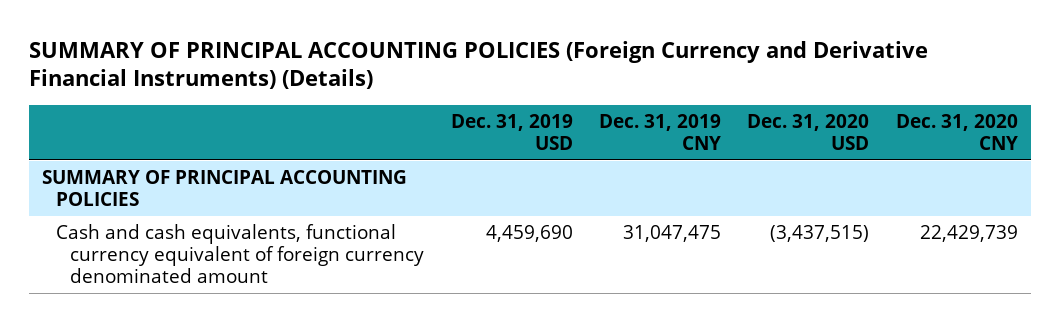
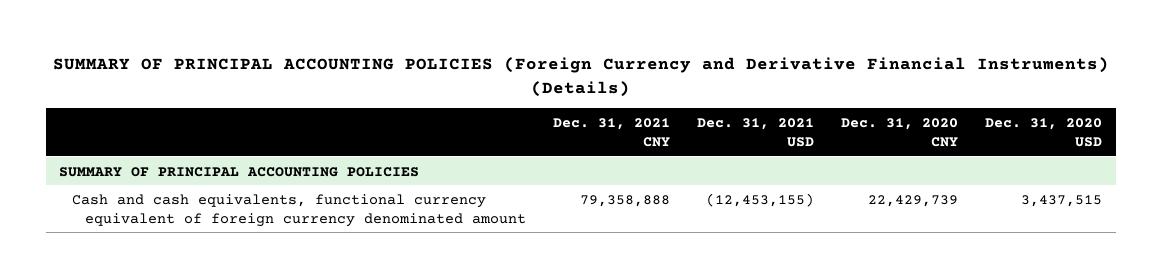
- | Dec. 31, 2019 USD | Dec. 31, 2019 CNY | Dec. 31, 2020 USD | Dec. 31, 2020 CNY
+ | Dec. 31, 2021 CNY | Dec. 31, 2021 USD | Dec. 31, 2020 CNY | Dec. 31, 2020 USD
- Cash and cash equivalents, functional currency equivalent of foreign currency denominated amount | 4,459,690 | 31,047,475 | (3,437,515) | 22,429,739
+ Cash and cash equivalents, functional currency equivalent of foreign currency denominated amount | 79,358,888 | (12,453,155) | 22,429,739 | 3,437,515

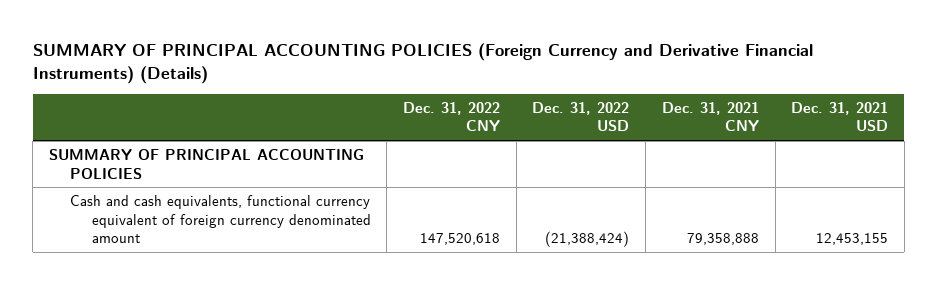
- | Dec. 31, 2021 CNY | Dec. 31, 2021 USD | Dec. 31, 2020 CNY | Dec. 31, 2020 USD
+ | Dec. 31, 2022 CNY | Dec. 31, 2022 USD | Dec. 31, 2021 CNY | Dec. 31, 2021 USD
- Cash and cash equivalents, functional currency equivalent of foreign currency denominated amount | 79,358,888 | (12,453,155) | 22,429,739 | 3,437,515
+ Cash and cash equivalents, functional currency equivalent of foreign currency denominated amount | 147,520,618 | (21,388,424) | 79,358,888 | 12,453,155

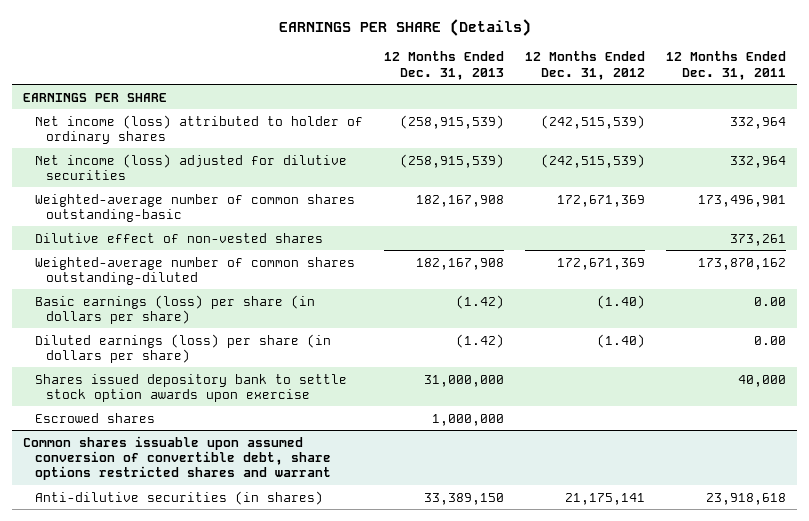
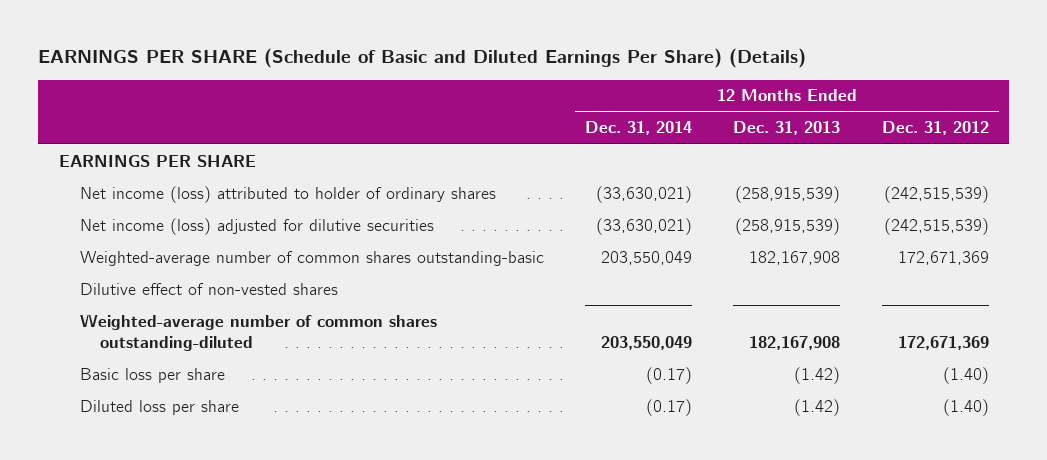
- EARNINGS PER SHARE (Details)
+ EARNINGS PER SHARE (Schedule of Basic and Diluted Earnings Per Share) (Details)
- | 12 Months Ended Dec. 31, 2013 | 12 Months Ended Dec. 31, 2012 | 12 Months Ended Dec. 31, 2011
+ | 12 Months Ended Dec. 31, 2014 | 12 Months Ended Dec. 31, 2013 | 12 Months Ended Dec. 31, 2012
- Basic earnings (loss) per share (in dollars per share) | (1.42) | (1.40) | 0.00
- Diluted earnings (loss) per share (in dollars per share) | (1.42) | (1.40) | 0.00
- Shares issued depository bank to settle stock option awards upon exercise | 31,000,000 | | 40,000
- Escrowed shares | 1,000,000 | |
- Common shares issuable upon assumed conversion of convertible debt, share options restricted shares and warrant
- Anti-dilutive securities (in shares) | 33,389,150 | 21,175,141 | 23,918,618
+ Basic loss per share | (0.17) | (1.42) | (1.40)
+ Diluted loss per share | (0.17) | (1.42) | (1.40)

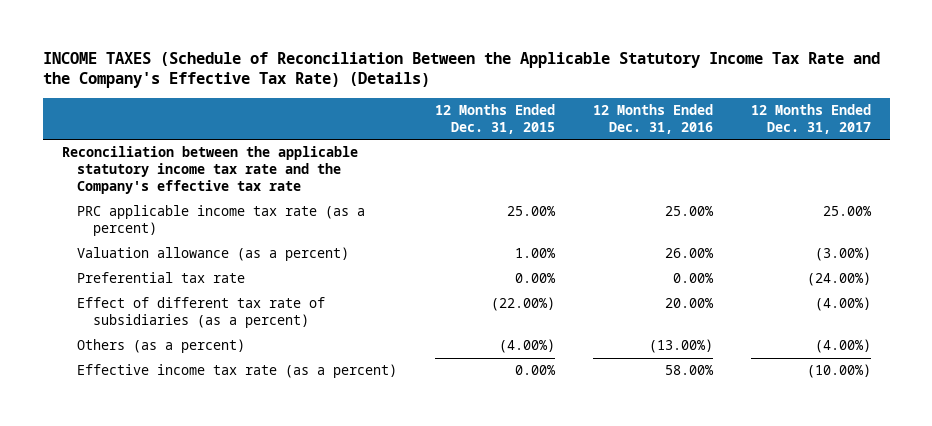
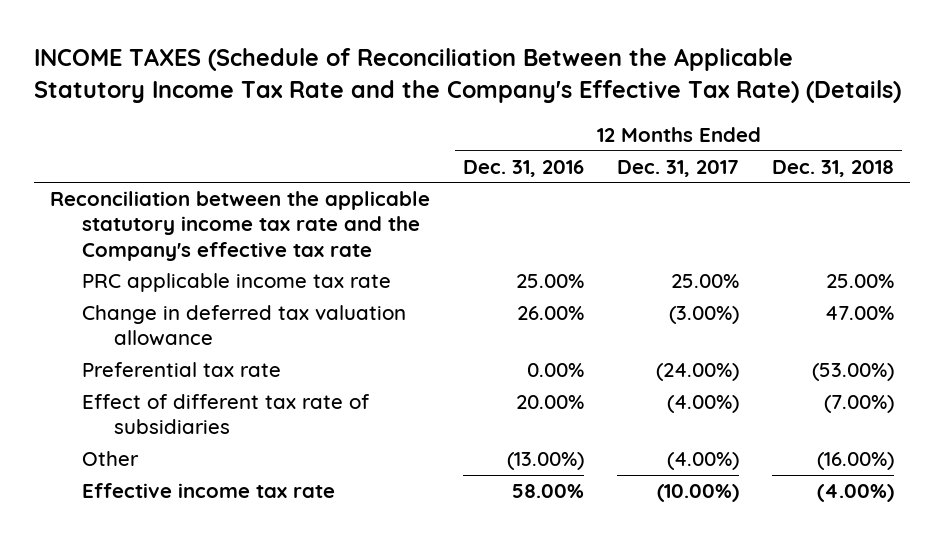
- | 12 Months Ended Dec. 31, 2015 | 12 Months Ended Dec. 31, 2016 | 12 Months Ended Dec. 31, 2017
+ | 12 Months Ended Dec. 31, 2016 | 12 Months Ended Dec. 31, 2017 | 12 Months Ended Dec. 31, 2018
- PRC applicable income tax rate (as a percent) | 25.00% | 25.00% | 25.00%
- Valuation allowance (as a percent) | 1.00% | 26.00% | (3.00%)
+ PRC applicable income tax rate | 25.00% | 25.00% | 25.00%
+ Change in deferred tax valuation allowance | 26.00% | (3.00%) | 47.00%
- Effect of different tax rate of subsidiaries (as a percent) | (22.00%) | 20.00% | (4.00%)
- Others (as a percent) | (4.00%) | (13.00%) | (4.00%)
- Effective income tax rate (as a percent) | 0.00% | 58.00% | (10.00%)
+ Effect of different tax rate of subsidiaries | 20.00% | (4.00%) | (7.00%)
+ Other | (13.00%) | (4.00%) | (16.00%)
+ Effective income tax rate | 58.00% | (10.00%) | (4.00%)

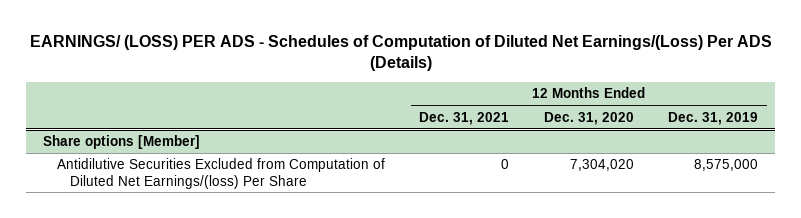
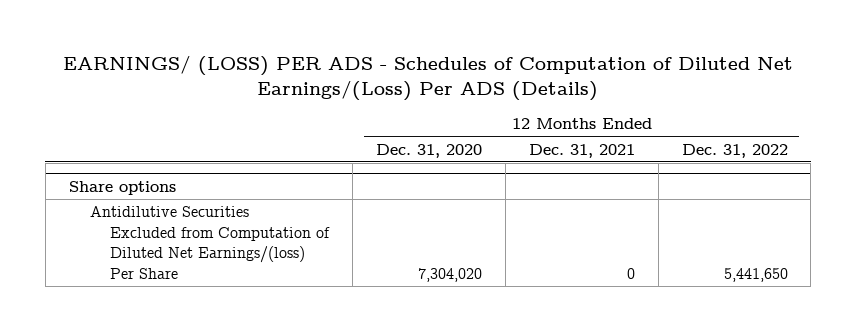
- | 12 Months Ended Dec. 31, 2021 | 12 Months Ended Dec. 31, 2020 | 12 Months Ended Dec. 31, 2019
+ | 12 Months Ended Dec. 31, 2020 | 12 Months Ended Dec. 31, 2021 | 12 Months Ended Dec. 31, 2022
- Share options [Member]
+ Share options

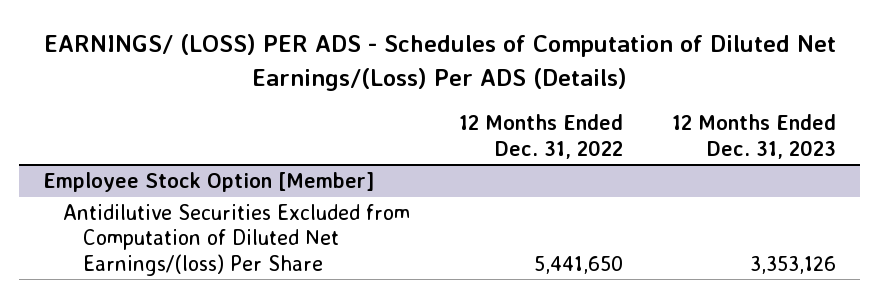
- | 12 Months Ended Dec. 31, 2020 | 12 Months Ended Dec. 31, 2021 | 12 Months Ended Dec. 31, 2022
+ | 12 Months Ended Dec. 31, 2022 | 12 Months Ended Dec. 31, 2023
- Share options
+ Employee Stock Option [Member]

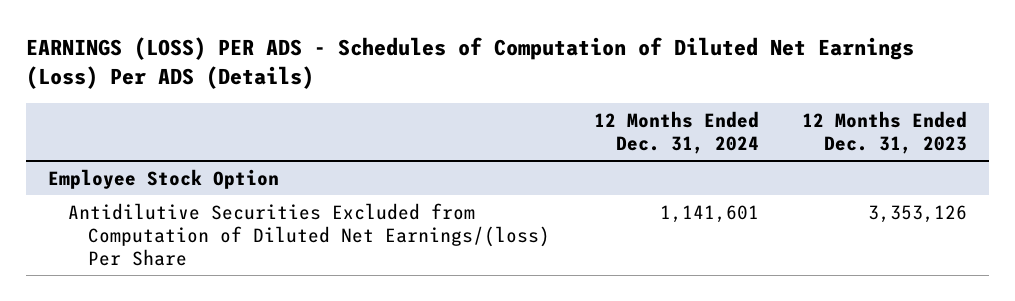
- EARNINGS/ (LOSS) PER ADS - Schedules of Computation of Diluted Net Earnings/(Loss) Per ADS (Details)
+ EARNINGS (LOSS) PER ADS - Schedules of Computation of Diluted Net Earnings (Loss) Per ADS (Details)
- | 12 Months Ended Dec. 31, 2022 | 12 Months Ended Dec. 31, 2023
+ | 12 Months Ended Dec. 31, 2024 | 12 Months Ended Dec. 31, 2023
- Employee Stock Option [Member]
+ Employee Stock Option

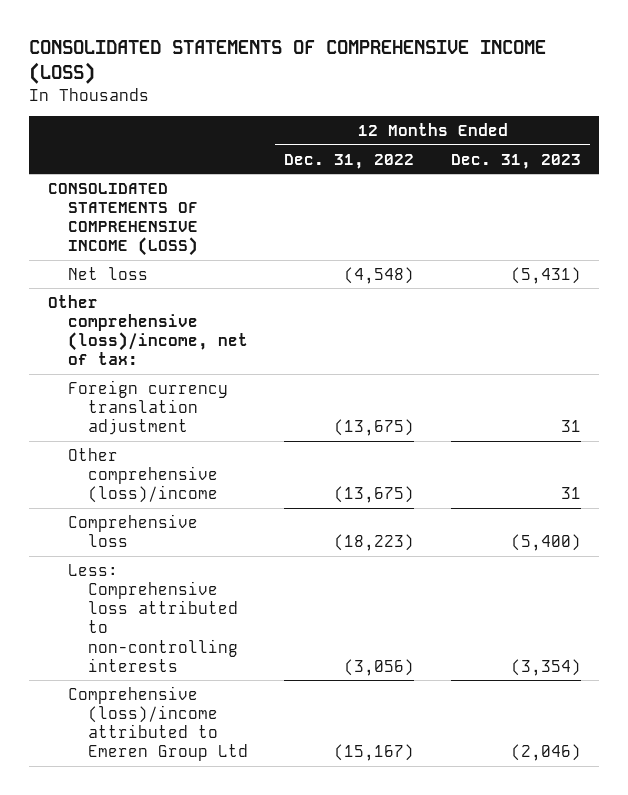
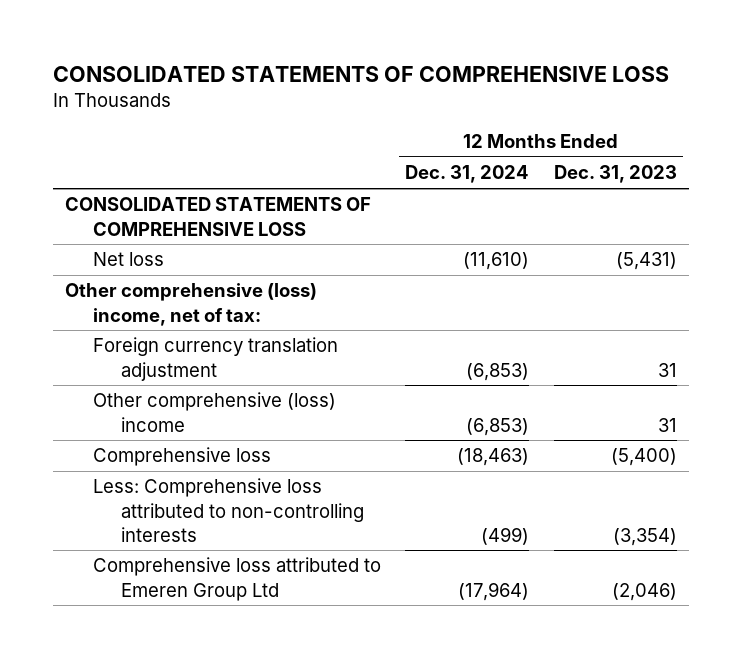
- CONSOLIDATED STATEMENTS OF COMPREHENSIVE INCOME (LOSS)
+ CONSOLIDATED STATEMENTS OF COMPREHENSIVE LOSS
- | 12 Months Ended Dec. 31, 2022 | 12 Months Ended Dec. 31, 2023
+ | 12 Months Ended Dec. 31, 2024 | 12 Months Ended Dec. 31, 2023
- CONSOLIDATED STATEMENTS OF COMPREHENSIVE INCOME (LOSS)
+ CONSOLIDATED STATEMENTS OF COMPREHENSIVE LOSS
- Other comprehensive (loss)/income, net of tax:
+ Other comprehensive (loss) income, net of tax:
- Other comprehensive (loss)/income | (13,675) | 31
+ Other comprehensive (loss) income | (6,853) | 31
- Comprehensive (loss)/income attributed to Emeren Group Ltd | (15,167) | (2,046)
+ Comprehensive loss attributed to Emeren Group Ltd | (17,964) | (2,046)

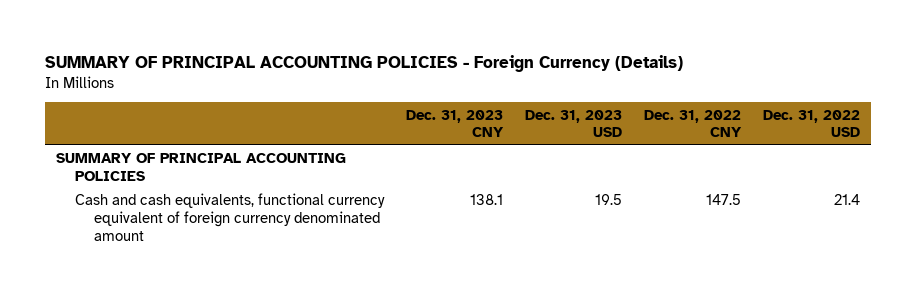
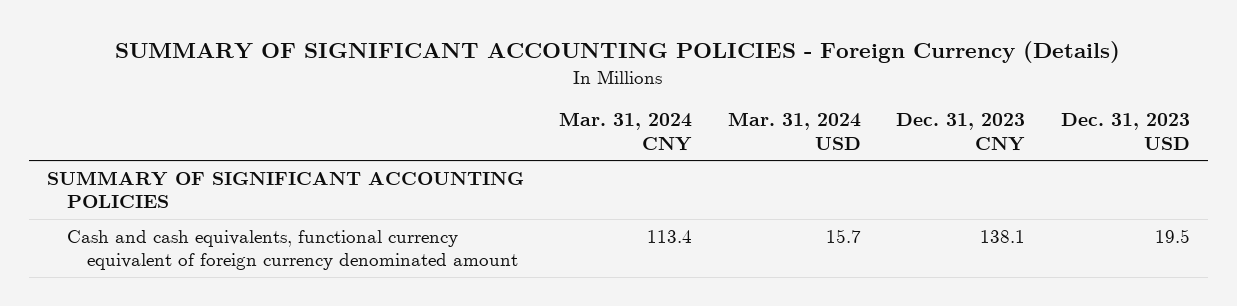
- SUMMARY OF PRINCIPAL ACCOUNTING POLICIES - Foreign Currency (Details)
+ SUMMARY OF SIGNIFICANT ACCOUNTING POLICIES - Foreign Currency (Details)
- | Dec. 31, 2023 CNY | Dec. 31, 2023 USD | Dec. 31, 2022 CNY | Dec. 31, 2022 USD
+ | Mar. 31, 2024 CNY | Mar. 31, 2024 USD | Dec. 31, 2023 CNY | Dec. 31, 2023 USD
- SUMMARY OF PRINCIPAL ACCOUNTING POLICIES
+ SUMMARY OF SIGNIFICANT ACCOUNTING POLICIES

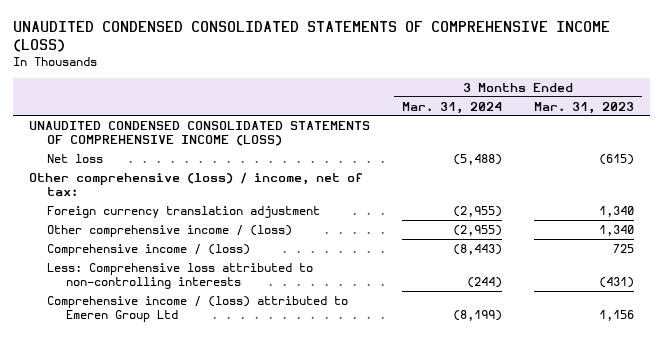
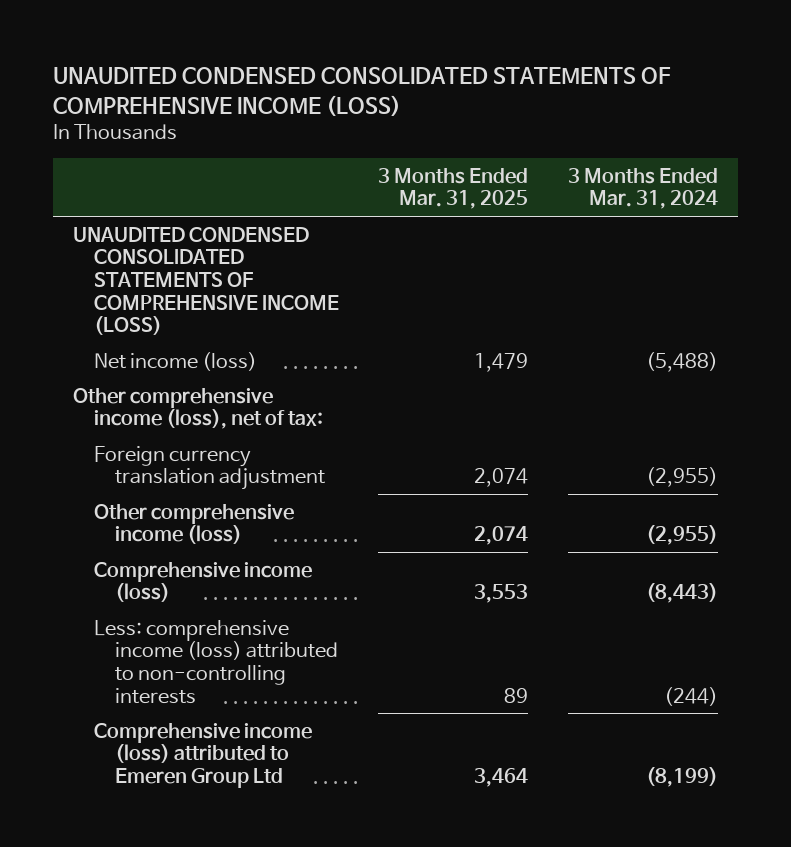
- | 3 Months Ended Mar. 31, 2024 | 3 Months Ended Mar. 31, 2023
+ | 3 Months Ended Mar. 31, 2025 | 3 Months Ended Mar. 31, 2024
- Net loss | (5,488) | (615)
- Other comprehensive (loss) / income, net of tax:
+ Net income (loss) | 1,479 | (5,488)
+ Other comprehensive income (loss), net of tax:
- Other comprehensive income / (loss) | (2,955) | 1,340
- Comprehensive income / (loss) | (8,443) | 725
- Less: Comprehensive loss attributed to non-controlling interests | (244) | (431)
- Comprehensive income / (loss) attributed to Emeren Group Ltd | (8,199) | 1,156
+ Other comprehensive income (loss) | 2,074 | (2,955)
+ Comprehensive income (loss) | 3,553 | (8,443)
+ Less: comprehensive income (loss) attributed to non-controlling interests | 89 | (244)
+ Comprehensive income (loss) attributed to Emeren Group Ltd | 3,464 | (8,199)

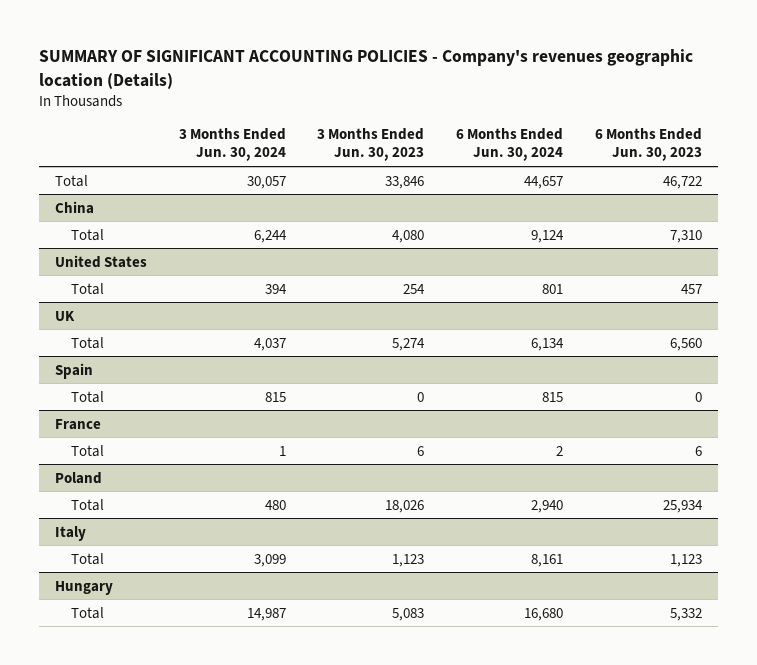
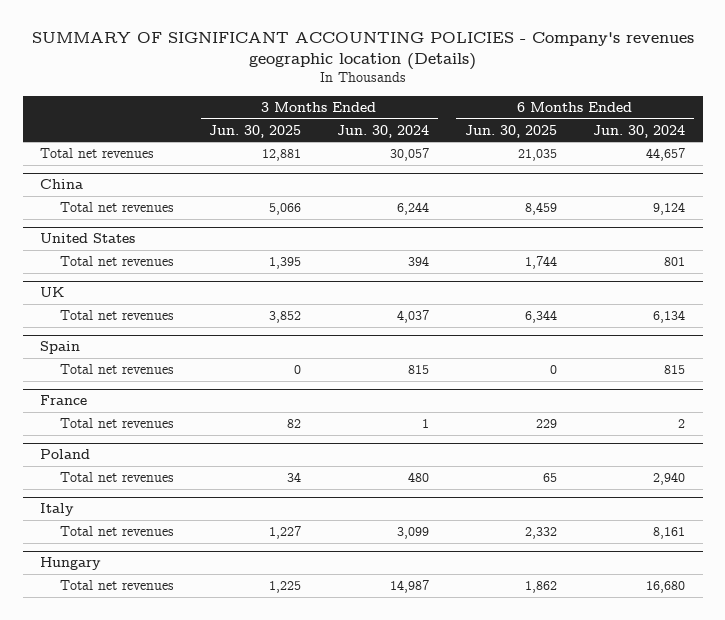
- | 3 Months Ended Jun. 30, 2024 | 3 Months Ended Jun. 30, 2023 | 6 Months Ended Jun. 30, 2024 | 6 Months Ended Jun. 30, 2023
+ | 3 Months Ended Jun. 30, 2025 | 3 Months Ended Jun. 30, 2024 | 6 Months Ended Jun. 30, 2025 | 6 Months Ended Jun. 30, 2024
- Total | 30,057 | 33,846 | 44,657 | 46,722
+ Total net revenues | 12,881 | 30,057 | 21,035 | 44,657
@ China
- Total | 6,244 | 4,080 | 9,124 | 7,310
+ Total net revenues | 5,066 | 6,244 | 8,459 | 9,124
@ United States
- Total | 394 | 254 | 801 | 457
+ Total net revenues | 1,395 | 394 | 1,744 | 801
@ UK
- Total | 4,037 | 5,274 | 6,134 | 6,560
+ Total net revenues | 3,852 | 4,037 | 6,344 | 6,134
@ Spain
- Total | 815 | 0 | 815 | 0
+ Total net revenues | 0 | 815 | 0 | 815
@ France
- Total | 1 | 6 | 2 | 6
+ Total net revenues | 82 | 1 | 229 | 2
@ Poland
- Total | 480 | 18,026 | 2,940 | 25,934
+ Total net revenues | 34 | 480 | 65 | 2,940
@ Italy
- Total | 3,099 | 1,123 | 8,161 | 1,123
+ Total net revenues | 1,227 | 3,099 | 2,332 | 8,161
@ Hungary
- Total | 14,987 | 5,083 | 16,680 | 5,332
+ Total net revenues | 1,225 | 14,987 | 1,862 | 16,680

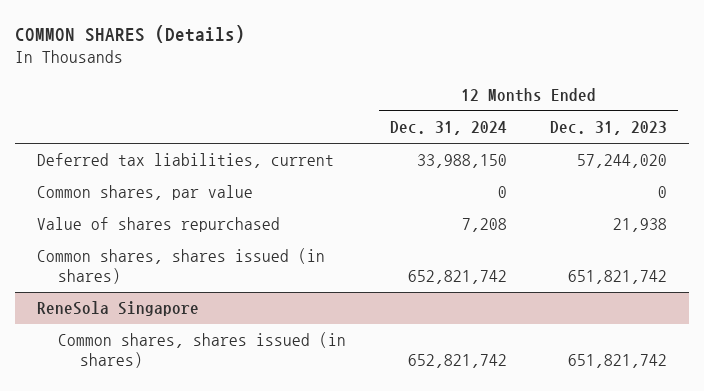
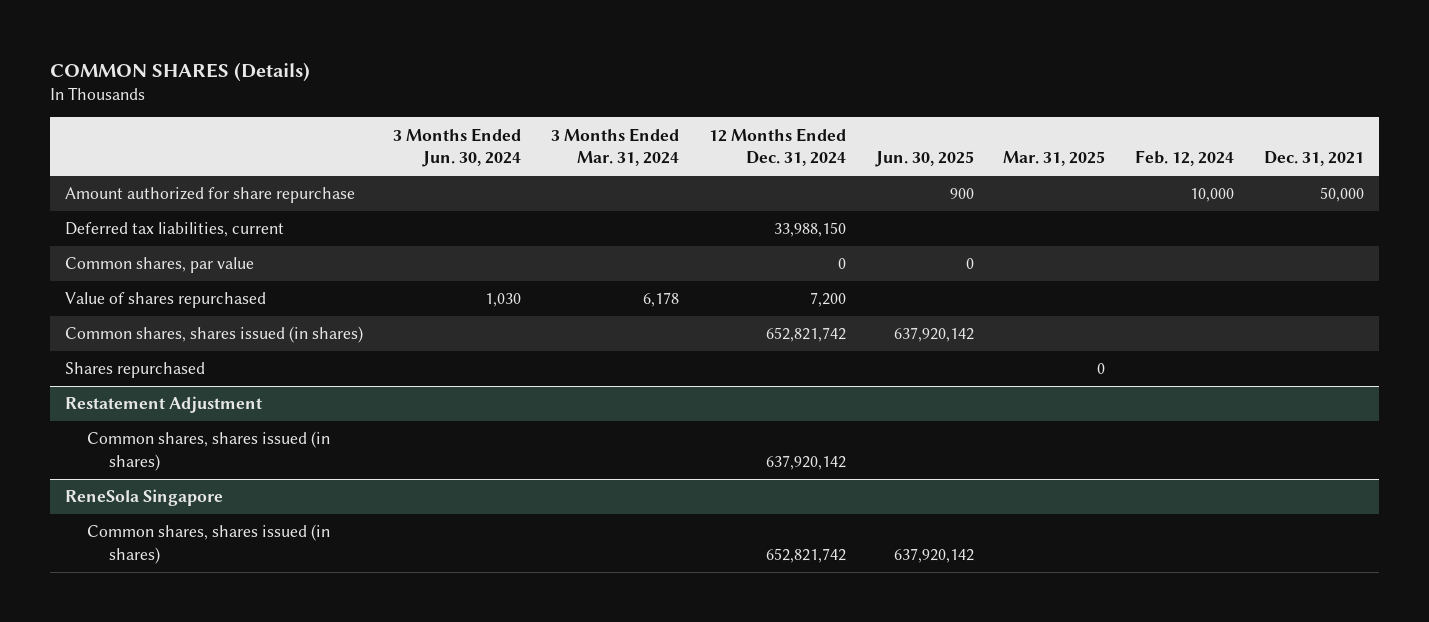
- | 12 Months Ended Dec. 31, 2024 | 12 Months Ended Dec. 31, 2023
+ | 3 Months Ended Jun. 30, 2024 | 3 Months Ended Mar. 31, 2024 | 12 Months Ended Dec. 31, 2024 | Jun. 30, 2025 | Mar. 31, 2025 | Feb. 12, 2024 | Dec. 31, 2021
+ Amount authorized for share repurchase | | | | 900 | | 10,000 | 50,000
- Value of shares repurchased | 7,208 | 21,938
+ Value of shares repurchased | 1,030 | 6,178 | 7,200 | | | |
+ Shares repurchased | | | | | 0 | |
+ Restatement Adjustment
+ Common shares, shares issued (in shares) | | | 637,920,142 | | | |

